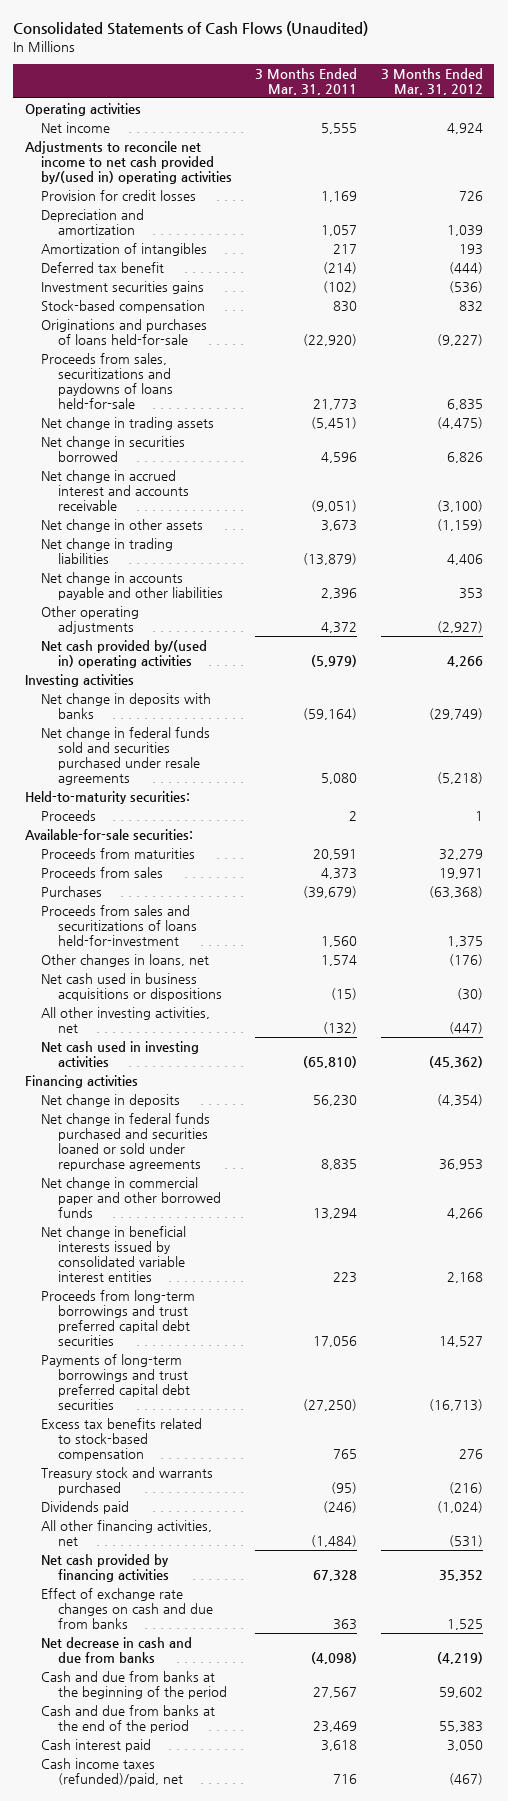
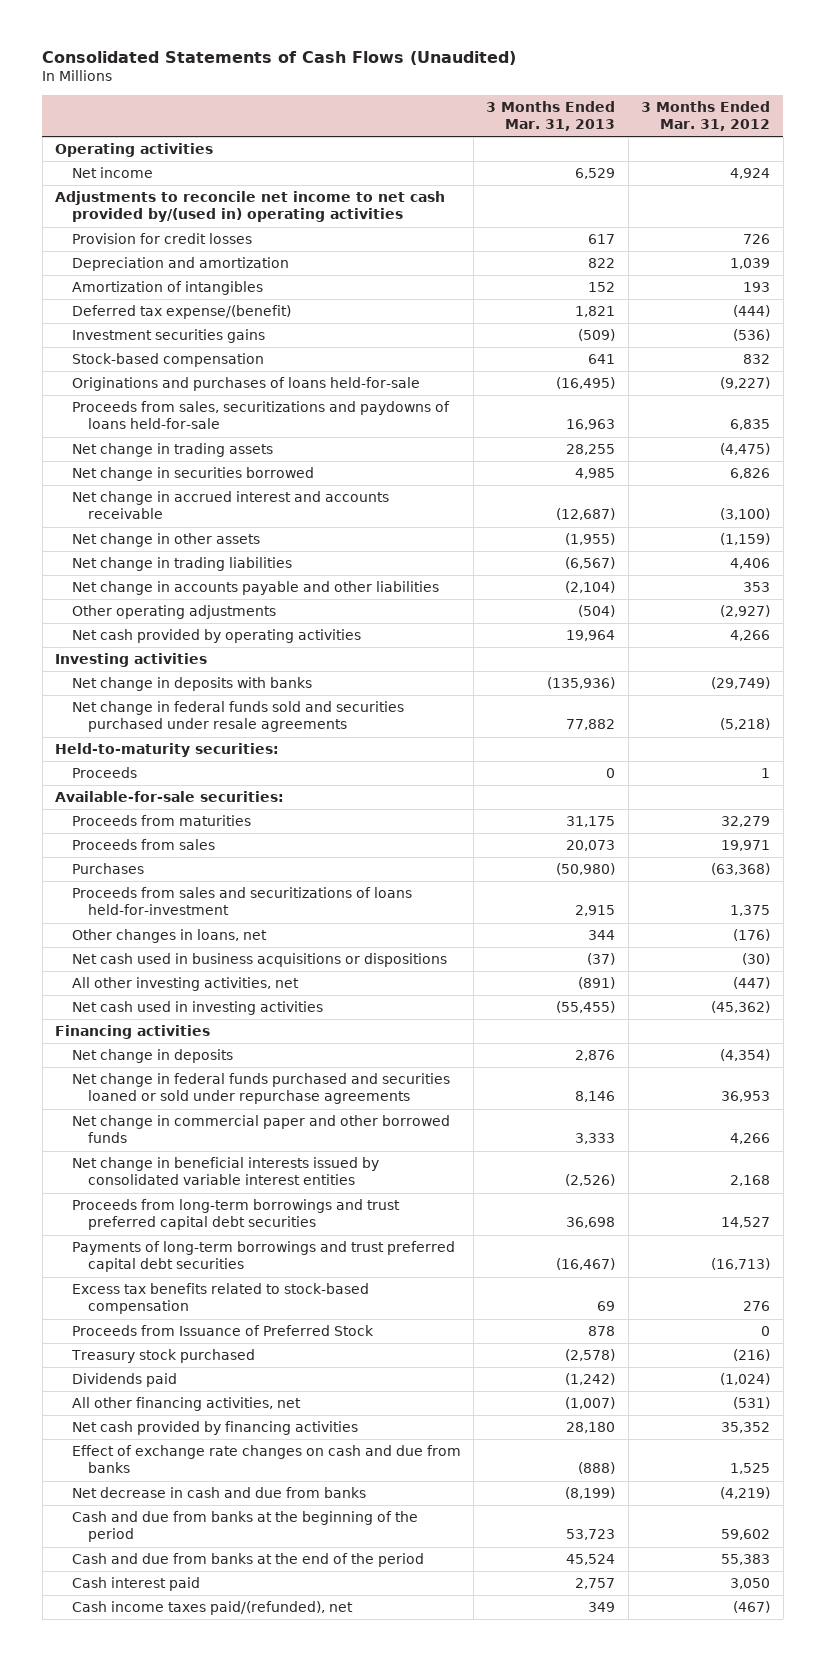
- | 3 Months Ended Mar. 31, 2011 | 3 Months Ended Mar. 31, 2012
+ | 3 Months Ended Mar. 31, 2013 | 3 Months Ended Mar. 31, 2012
- Deferred tax benefit | (214) | (444)
+ Deferred tax expense/(benefit) | 1,821 | (444)
- Net cash provided by/(used in) operating activities | (5,979) | 4,266
+ Net cash provided by operating activities | 19,964 | 4,266
- Treasury stock and warrants purchased | (95) | (216)
+ Proceeds from Issuance of Preferred Stock | 878 | 0
+ Treasury stock purchased | (2,578) | (216)
- Cash income taxes (refunded)/paid, net | 716 | (467)
+ Cash income taxes paid/(refunded), net | 349 | (467)

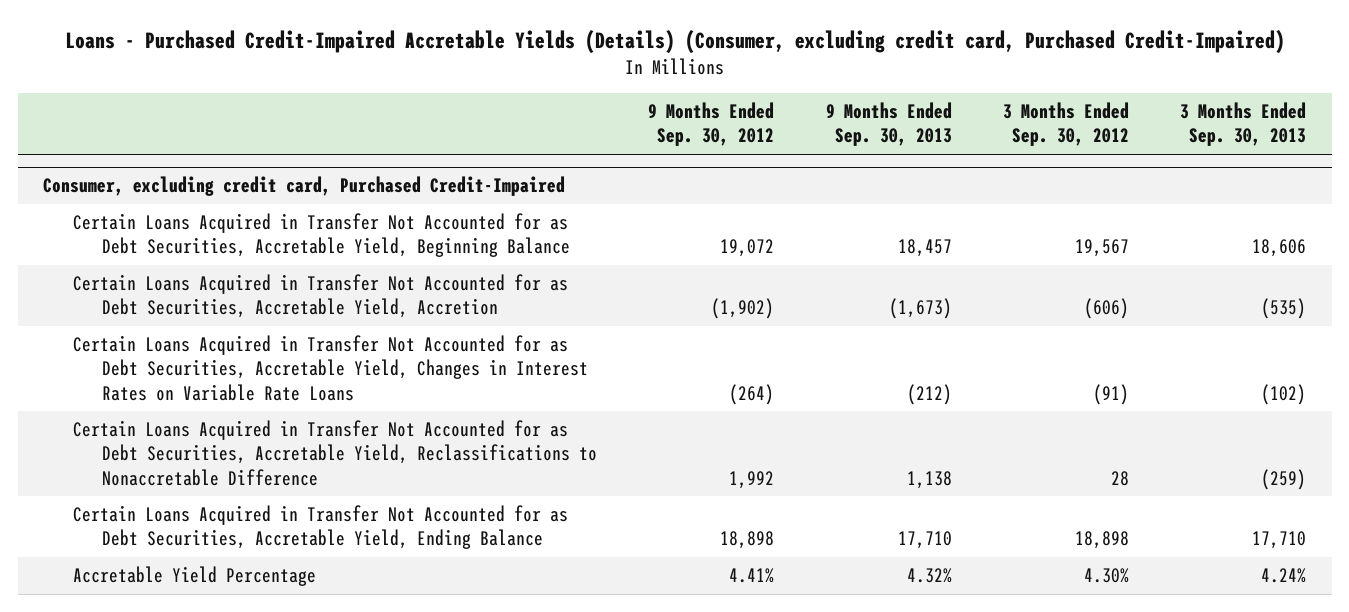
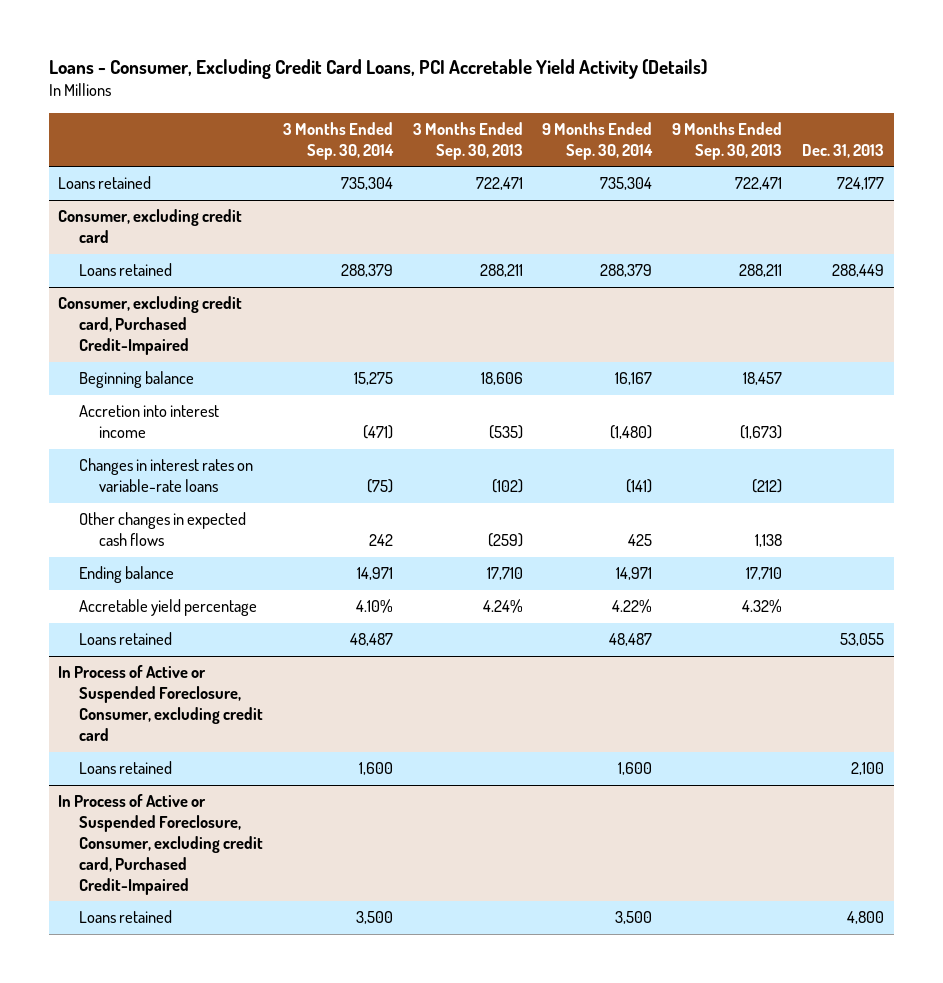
- Loans - Purchased Credit-Impaired Accretable Yields (Details) (Consumer, excluding credit card, Purchased Credit-Impaired)
+ Loans - Consumer, Excluding Credit Card Loans, PCI Accretable Yield Activity (Details)
- | 9 Months Ended Sep. 30, 2012 | 9 Months Ended Sep. 30, 2013 | 3 Months Ended Sep. 30, 2012 | 3 Months Ended Sep. 30, 2013
+ | 3 Months Ended Sep. 30, 2014 | 3 Months Ended Sep. 30, 2013 | 9 Months Ended Sep. 30, 2014 | 9 Months Ended Sep. 30, 2013 | Dec. 31, 2013
+ Loans retained | 735,304 | 722,471 | 735,304 | 722,471 | 724,177
+ Consumer, excluding credit card
+ Loans retained | 288,379 | 288,211 | 288,379 | 288,211 | 288,449
@ Consumer, excluding credit card, Purchased Credit-Impaired
- Certain Loans Acquired in Transfer Not Accounted for as Debt Securities, Accretable Yield, Beginning Balance | 19,072 | 18,457 | 19,567 | 18,606
- Certain Loans Acquired in Transfer Not Accounted for as Debt Securities, Accretable Yield, Accretion | (1,902) | (1,673) | (606) | (535)
- Certain Loans Acquired in Transfer Not Accounted for as Debt Securities, Accretable Yield, Changes in Interest Rates on Variable Rate Loans | (264) | (212) | (91) | (102)
- Certain Loans Acquired in Transfer Not Accounted for as Debt Securities, Accretable Yield, Reclassifications to Nonaccretable Difference | 1,992 | 1,138 | 28 | (259)
- Certain Loans Acquired in Transfer Not Accounted for as Debt Securities, Accretable Yield, Ending Balance | 18,898 | 17,710 | 18,898 | 17,710
- Accretable Yield Percentage | 4.41% | 4.32% | 4.30% | 4.24%
+ Beginning balance | 15,275 | 18,606 | 16,167 | 18,457 |
+ Accretion into interest income | (471) | (535) | (1,480) | (1,673) |
+ Changes in interest rates on variable-rate loans | (75) | (102) | (141) | (212) |
+ Other changes in expected cash flows | 242 | (259) | 425 | 1,138 |
+ Ending balance | 14,971 | 17,710 | 14,971 | 17,710 |
+ Accretable yield percentage | 4.10% | 4.24% | 4.22% | 4.32% |
+ Loans retained | 48,487 | | 48,487 | | 53,055
+ In Process of Active or Suspended Foreclosure, Consumer, excluding credit card
+ Loans retained | 1,600 | | 1,600 | | 2,100
+ In Process of Active or Suspended Foreclosure, Consumer, excluding credit card, Purchased Credit-Impaired
+ Loans retained | 3,500 | | 3,500 | | 4,800

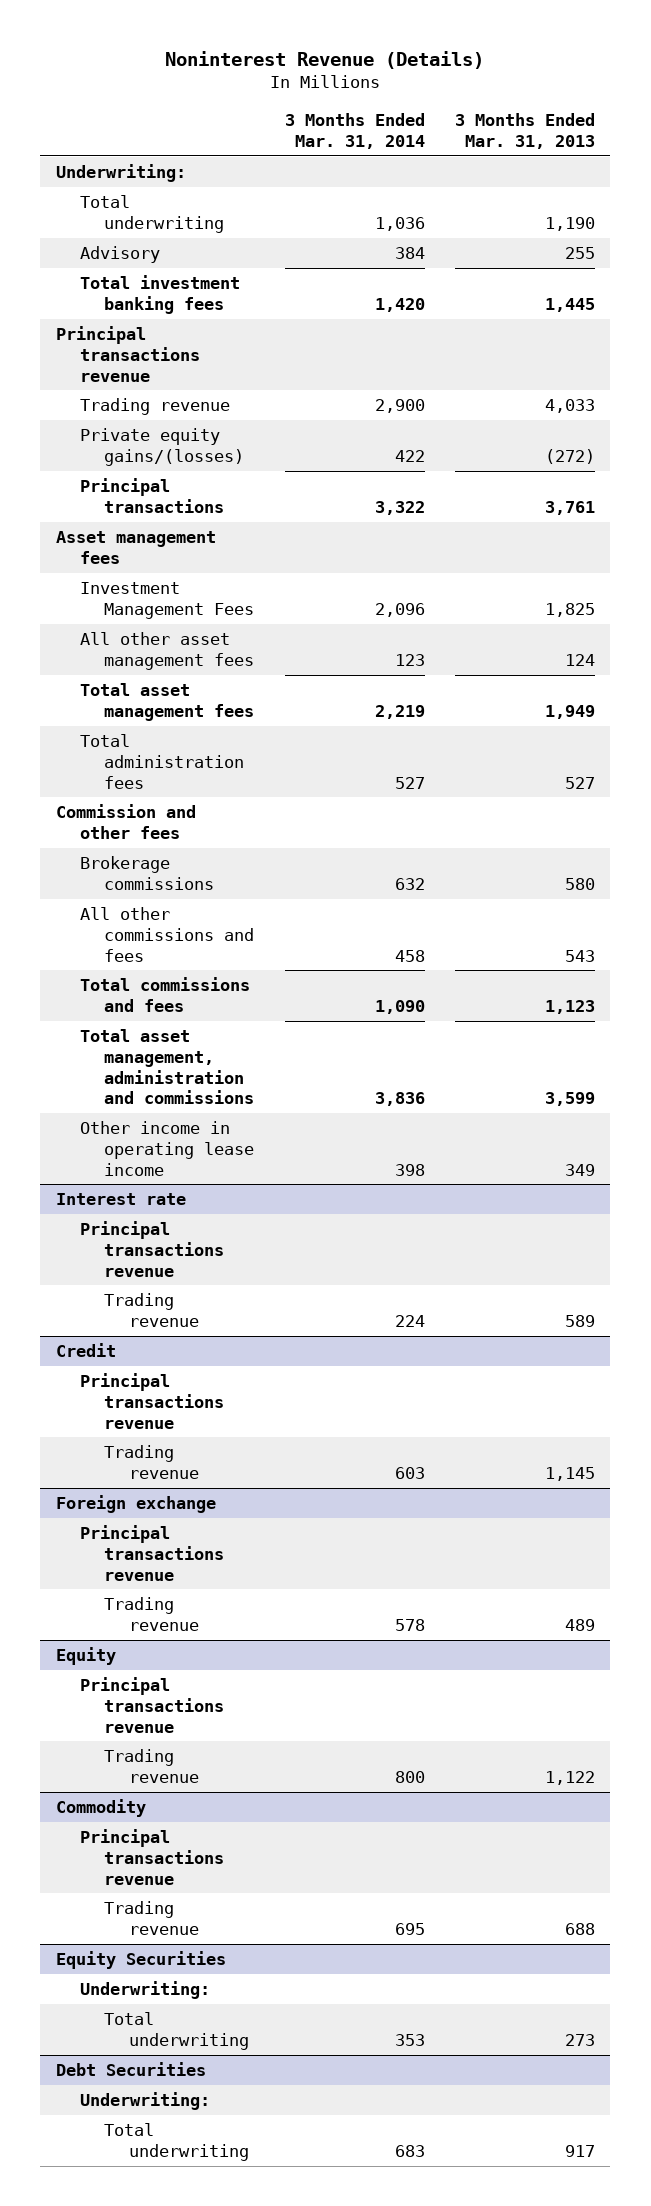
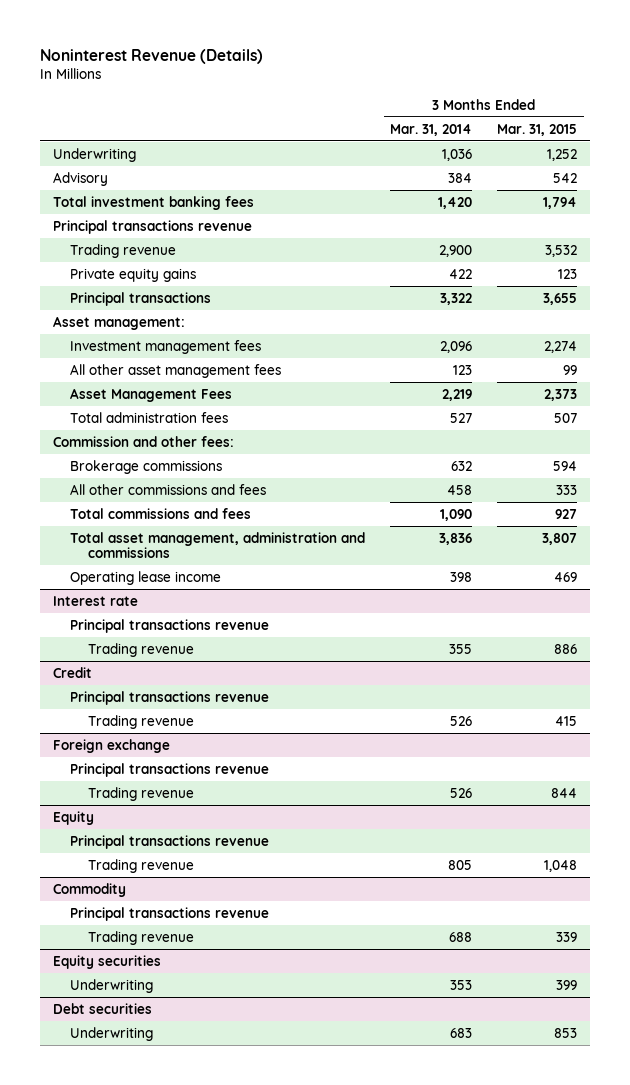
- | 3 Months Ended Mar. 31, 2014 | 3 Months Ended Mar. 31, 2013
+ | 3 Months Ended Mar. 31, 2014 | 3 Months Ended Mar. 31, 2015
- Underwriting:
- Total underwriting | 1,036 | 1,190
+ Underwriting | 1,036 | 1,252
- Private equity gains/(losses) | 422 | (272)
+ Private equity gains | 422 | 123
- Asset management fees
- Investment Management Fees | 2,096 | 1,825
+ Asset management:
+ Investment management fees | 2,096 | 2,274
- Total asset management fees | 2,219 | 1,949
+ Asset Management Fees | 2,219 | 2,373
- Commission and other fees
+ Commission and other fees:
- Other income in operating lease income | 398 | 349
+ Operating lease income | 398 | 469
@ Interest rate
- Trading revenue | 224 | 589
+ Trading revenue | 355 | 886
@ Credit
- Trading revenue | 603 | 1,145
+ Trading revenue | 526 | 415
@ Foreign exchange
- Trading revenue | 578 | 489
+ Trading revenue | 526 | 844
@ Equity
- Trading revenue | 800 | 1,122
+ Trading revenue | 805 | 1,048
@ Commodity
- Trading revenue | 695 | 688
- Equity Securities
- Underwriting:
- Total underwriting | 353 | 273
- Debt Securities
- Underwriting:
- Total underwriting | 683 | 917
@ Commodity
+ Trading revenue | 688 | 339
+ Equity securities
+ Underwriting | 353 | 399
+ Debt securities
+ Underwriting | 683 | 853

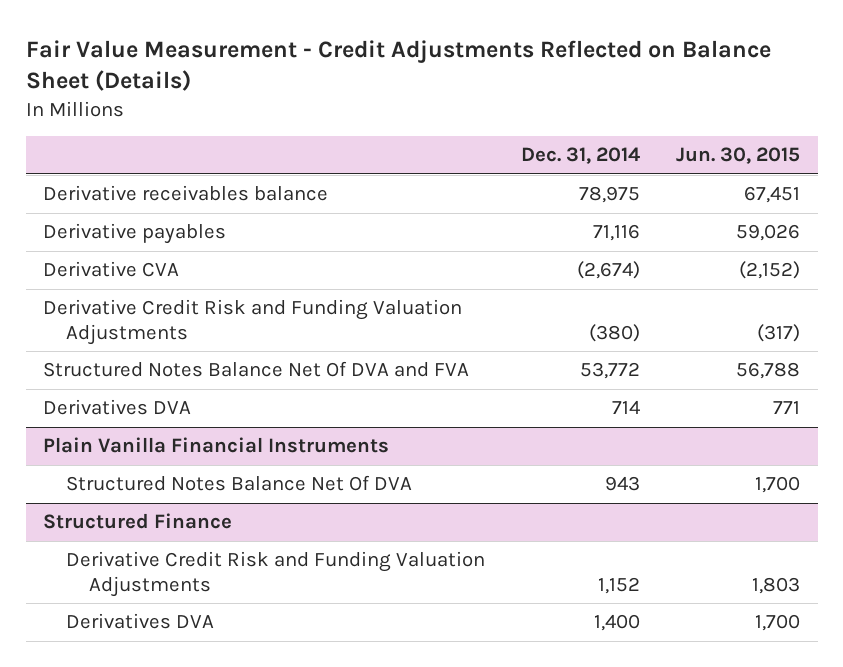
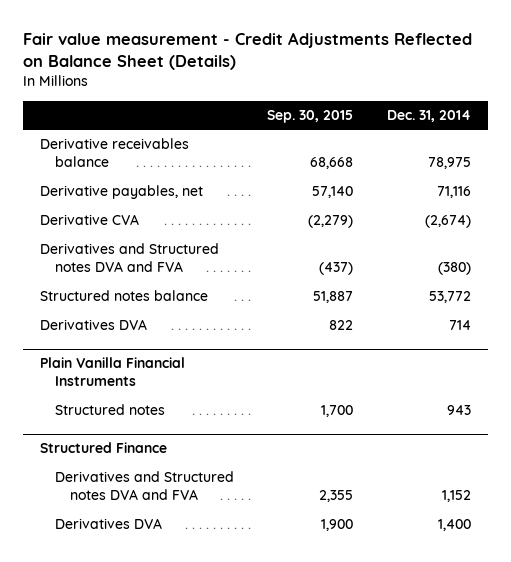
- Fair Value Measurement - Credit Adjustments Reflected on Balance Sheet (Details)
+ Fair value measurement - Credit Adjustments Reflected on Balance Sheet (Details)
- | Dec. 31, 2014 | Jun. 30, 2015
+ | Sep. 30, 2015 | Dec. 31, 2014
- Derivative payables | 71,116 | 59,026
+ Derivative payables, net | 57,140 | 71,116
- Derivative Credit Risk and Funding Valuation Adjustments | (380) | (317)
- Structured Notes Balance Net Of DVA and FVA | 53,772 | 56,788
+ Derivatives and Structured notes DVA and FVA | (437) | (380)
+ Structured notes balance | 51,887 | 53,772
@ Plain Vanilla Financial Instruments
- Structured Notes Balance Net Of DVA | 943 | 1,700
+ Structured notes | 1,700 | 943
@ Structured Finance
- Derivative Credit Risk and Funding Valuation Adjustments | 1,152 | 1,803
+ Derivatives and Structured notes DVA and FVA | 2,355 | 1,152

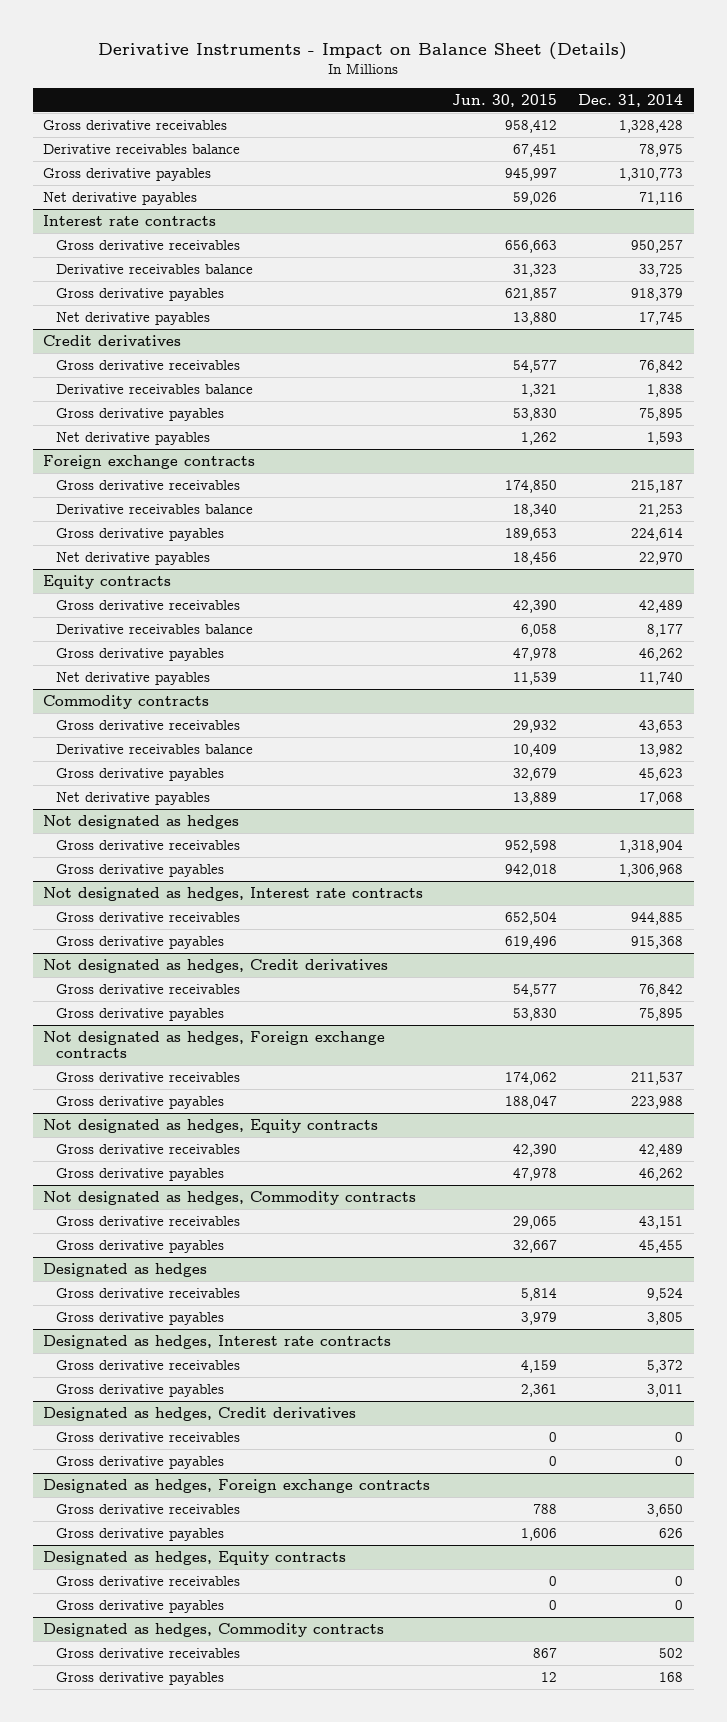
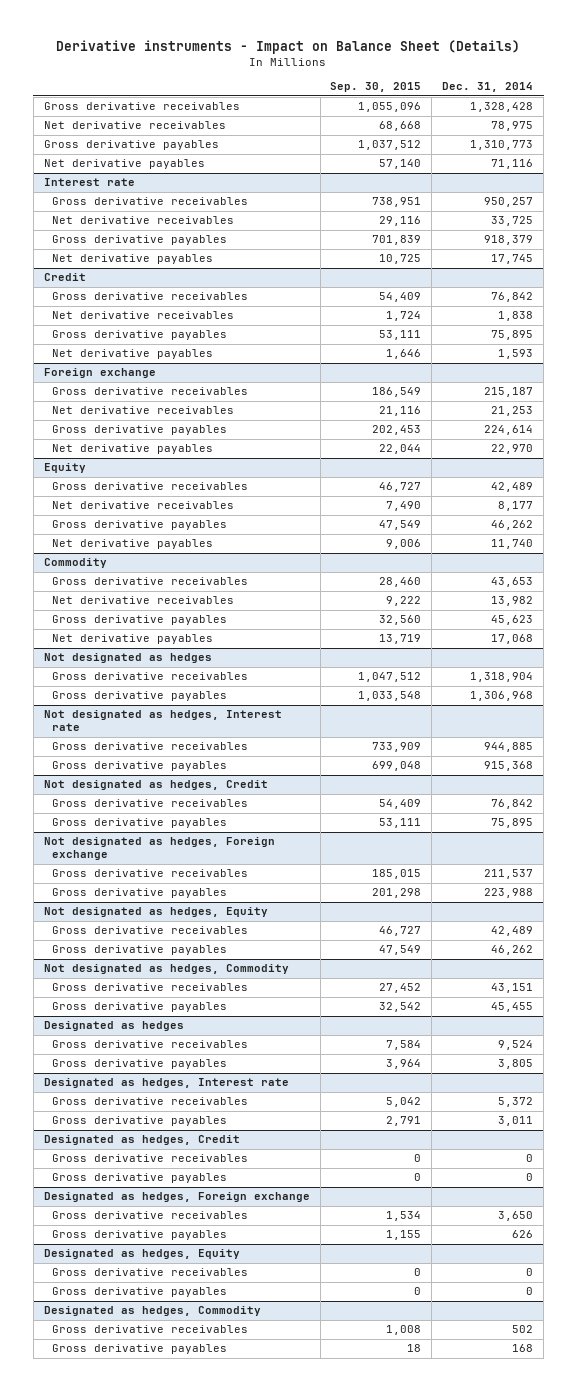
- Derivative Instruments - Impact on Balance Sheet (Details)
+ Derivative instruments - Impact on Balance Sheet (Details)
- | Jun. 30, 2015 | Dec. 31, 2014
+ | Sep. 30, 2015 | Dec. 31, 2014
- Derivative receivables balance | 67,451 | 78,975
+ Net derivative receivables | 68,668 | 78,975
- Interest rate contracts
+ Interest rate
- Derivative receivables balance | 31,323 | 33,725
+ Net derivative receivables | 29,116 | 33,725
- Credit derivatives
+ Credit
- Derivative receivables balance | 1,321 | 1,838
+ Net derivative receivables | 1,724 | 1,838
- Foreign exchange contracts
+ Foreign exchange
- Derivative receivables balance | 18,340 | 21,253
+ Net derivative receivables | 21,116 | 21,253
- Equity contracts
+ Equity
- Derivative receivables balance | 6,058 | 8,177
+ Net derivative receivables | 7,490 | 8,177
- Commodity contracts
+ Commodity
- Derivative receivables balance | 10,409 | 13,982
+ Net derivative receivables | 9,222 | 13,982
- Not designated as hedges, Interest rate contracts
+ Not designated as hedges, Interest rate
- Not designated as hedges, Credit derivatives
+ Not designated as hedges, Credit
- Not designated as hedges, Foreign exchange contracts
+ Not designated as hedges, Foreign exchange
- Not designated as hedges, Equity contracts
+ Not designated as hedges, Equity
- Not designated as hedges, Commodity contracts
+ Not designated as hedges, Commodity
- Designated as hedges, Interest rate contracts
+ Designated as hedges, Interest rate
- Designated as hedges, Credit derivatives
+ Designated as hedges, Credit
- Designated as hedges, Foreign exchange contracts
+ Designated as hedges, Foreign exchange
- Designated as hedges, Equity contracts
+ Designated as hedges, Equity
- Designated as hedges, Commodity contracts
+ Designated as hedges, Commodity

